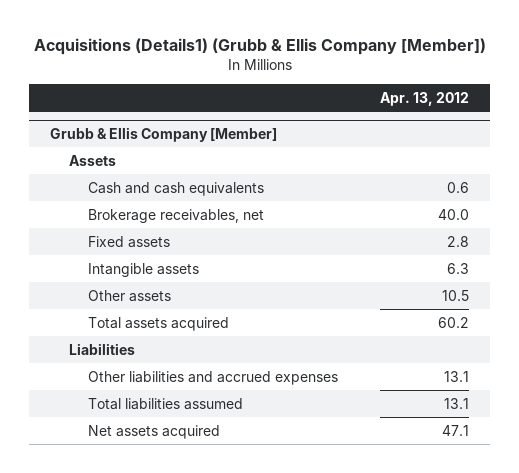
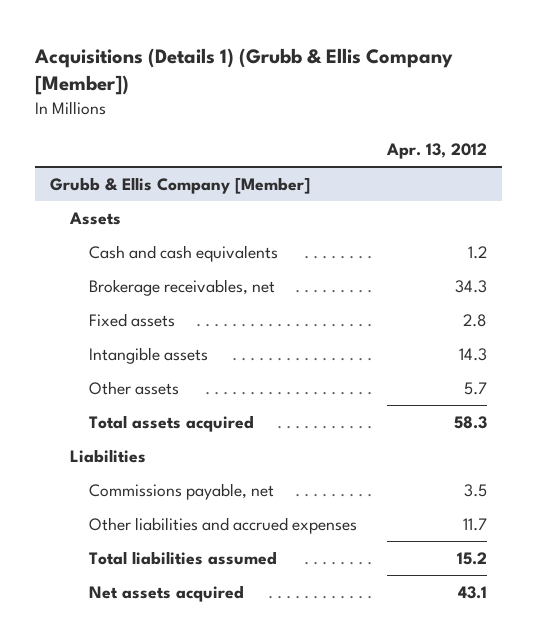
- Acquisitions (Details1) (Grubb & Ellis Company [Member])
+ Acquisitions (Details 1) (Grubb & Ellis Company [Member])
@ Grubb & Ellis Company [Member]
- Cash and cash equivalents | 0.6
- Brokerage receivables, net | 40.0
+ Cash and cash equivalents | 1.2
+ Brokerage receivables, net | 34.3
- Intangible assets | 6.3
- Other assets | 10.5
- Total assets acquired | 60.2
+ Intangible assets | 14.3
+ Other assets | 5.7
+ Total assets acquired | 58.3
- Other liabilities and accrued expenses | 13.1
- Total liabilities assumed | 13.1
- Net assets acquired | 47.1
+ Commissions payable, net | 3.5
+ Other liabilities and accrued expenses | 11.7
+ Total liabilities assumed | 15.2
+ Net assets acquired | 43.1

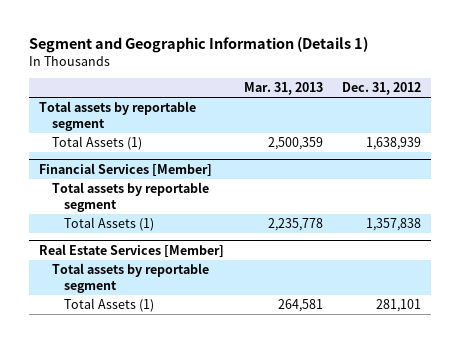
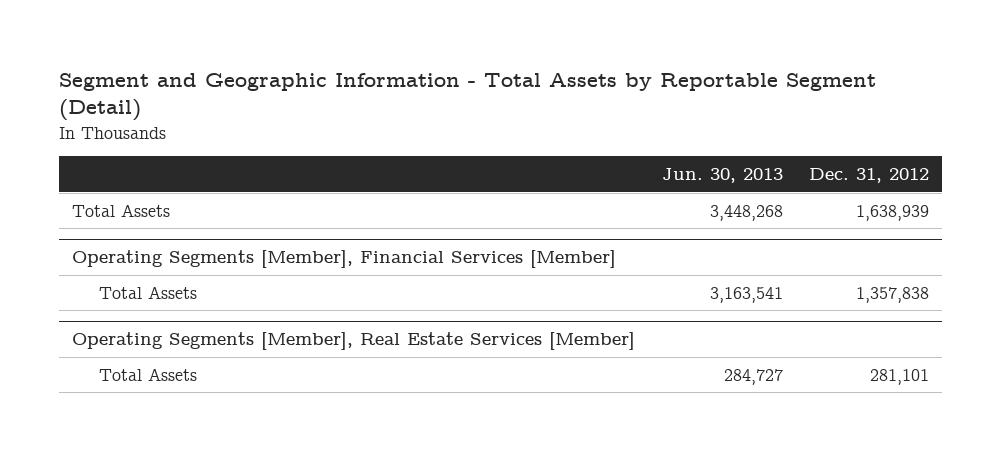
- Segment and Geographic Information (Details 1)
+ Segment and Geographic Information - Total Assets by Reportable Segment (Detail)
- | Mar. 31, 2013 | Dec. 31, 2012
+ | Jun. 30, 2013 | Dec. 31, 2012
- Total assets by reportable segment
- Total Assets (1) | 2,500,359 | 1,638,939
- Financial Services [Member]
- Total assets by reportable segment
- Total Assets (1) | 2,235,778 | 1,357,838
- Real Estate Services [Member]
- Total assets by reportable segment
- Total Assets (1) | 264,581 | 281,101
+ Total Assets | 3,448,268 | 1,638,939
+ Operating Segments [Member], Financial Services [Member]
+ Total Assets | 3,163,541 | 1,357,838
+ Operating Segments [Member], Real Estate Services [Member]
+ Total Assets | 284,727 | 281,101

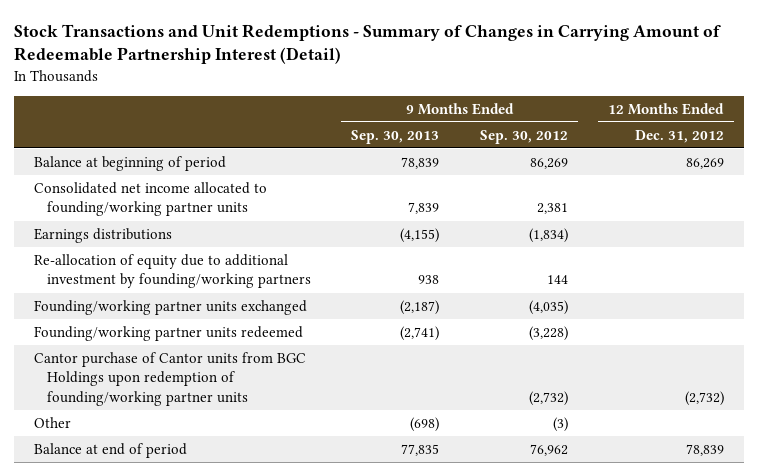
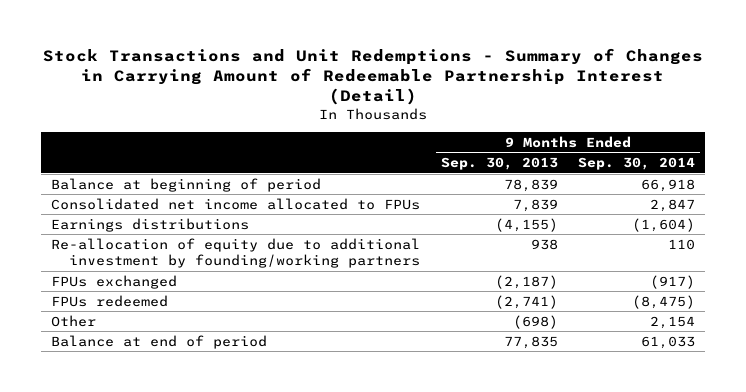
- | 9 Months Ended Sep. 30, 2013 | 9 Months Ended Sep. 30, 2012 | 12 Months Ended Dec. 31, 2012
+ | 9 Months Ended Sep. 30, 2013 | 9 Months Ended Sep. 30, 2014
- Consolidated net income allocated to founding/working partner units | 7,839 | 2,381 |
+ Consolidated net income allocated to FPUs | 7,839 | 2,847
- Founding/working partner units exchanged | (2,187) | (4,035) |
- Founding/working partner units redeemed | (2,741) | (3,228) |
- Cantor purchase of Cantor units from BGC Holdings upon redemption of founding/working partner units | | (2,732) | (2,732)
+ FPUs exchanged | (2,187) | (917)
+ FPUs redeemed | (2,741) | (8,475)

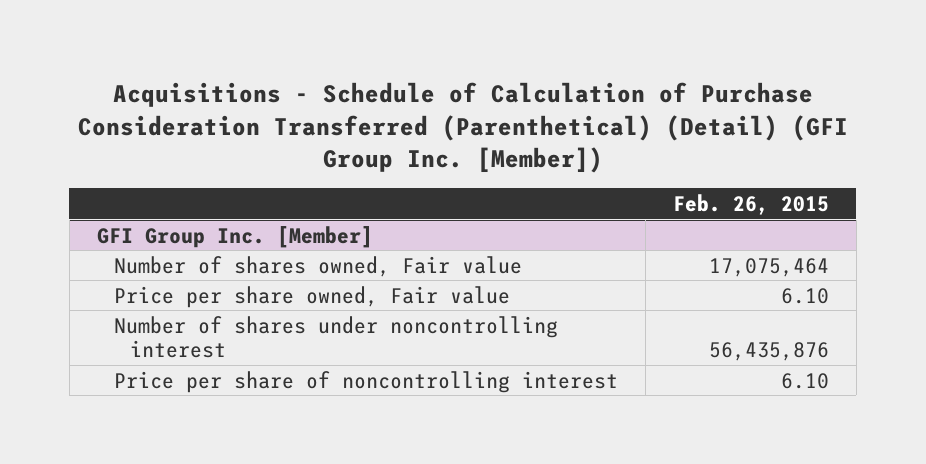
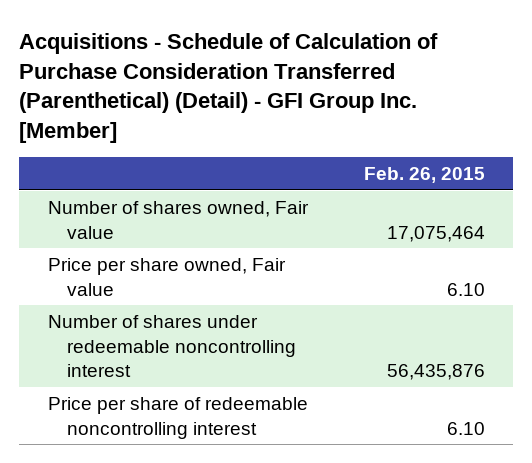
- Acquisitions - Schedule of Calculation of Purchase Consideration Transferred (Parenthetical) (Detail) (GFI Group Inc. [Member])
+ Acquisitions - Schedule of Calculation of Purchase Consideration Transferred (Parenthetical) (Detail) - GFI Group Inc. [Member]
- GFI Group Inc. [Member]
- Number of shares under noncontrolling interest | 56,435,876
- Price per share of noncontrolling interest | 6.10
+ Number of shares under redeemable noncontrolling interest | 56,435,876
+ Price per share of redeemable noncontrolling interest | 6.10

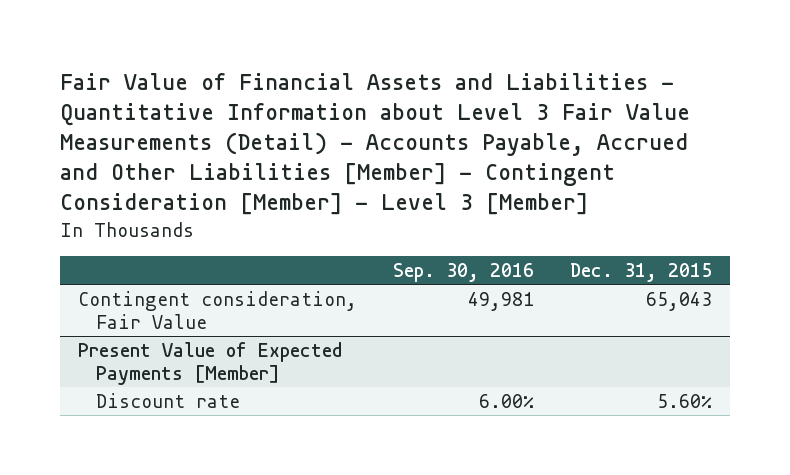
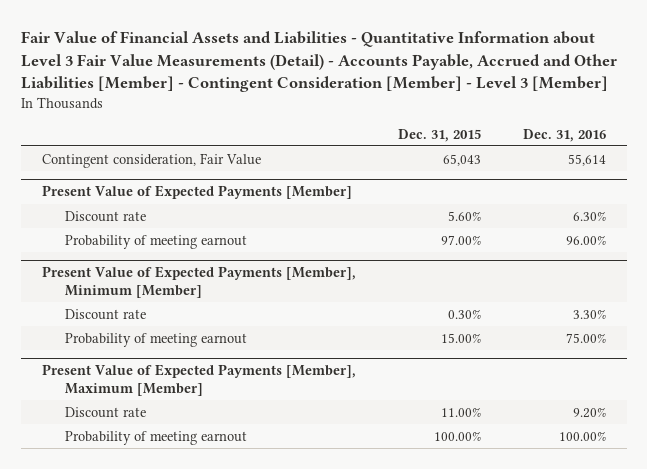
- | Sep. 30, 2016 | Dec. 31, 2015
+ | Dec. 31, 2015 | Dec. 31, 2016
@ Present Value of Expected Payments [Member]
+ Probability of meeting earnout | 97.00% | 96.00%
+ Present Value of Expected Payments [Member], Minimum [Member]
+ Discount rate | 0.30% | 3.30%
+ Probability of meeting earnout | 15.00% | 75.00%
+ Present Value of Expected Payments [Member], Maximum [Member]
+ Discount rate | 11.00% | 9.20%
+ Probability of meeting earnout | 100.00% | 100.00%

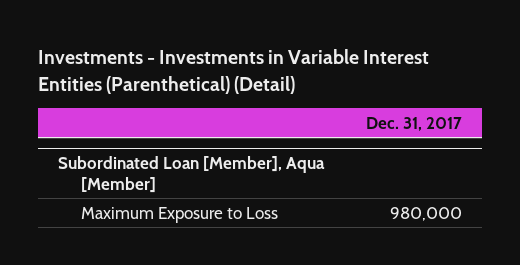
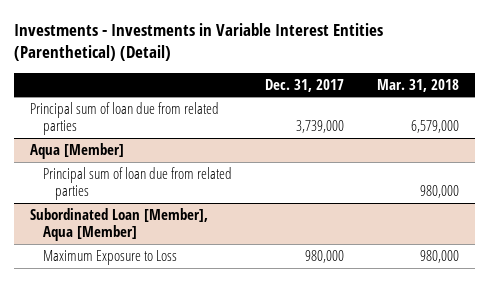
- | Dec. 31, 2017
+ | Dec. 31, 2017 | Mar. 31, 2018
+ Principal sum of loan due from related parties | 3,739,000 | 6,579,000
+ Aqua [Member]
+ Principal sum of loan due from related parties | | 980,000

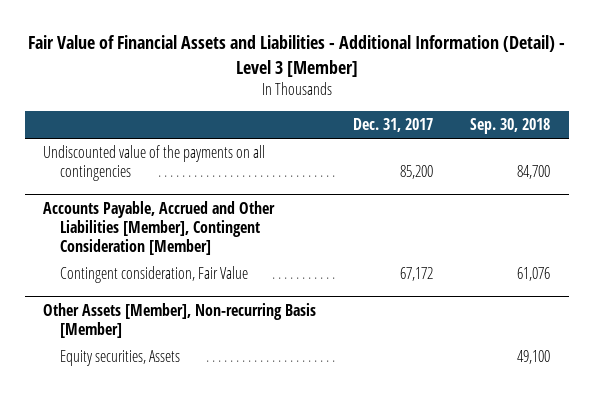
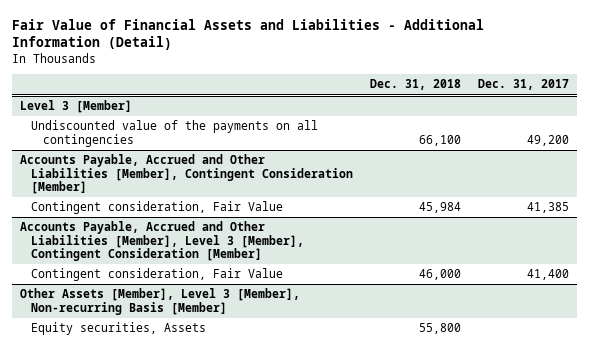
- Fair Value of Financial Assets and Liabilities - Additional Information (Detail) - Level 3 [Member]
+ Fair Value of Financial Assets and Liabilities - Additional Information (Detail)
- | Dec. 31, 2017 | Sep. 30, 2018
+ | Dec. 31, 2018 | Dec. 31, 2017
- Undiscounted value of the payments on all contingencies | 85,200 | 84,700
+ Level 3 [Member]
+ Undiscounted value of the payments on all contingencies | 66,100 | 49,200
@ Accounts Payable, Accrued and Other Liabilities [Member], Contingent Consideration [Member]
- Contingent consideration, Fair Value | 67,172 | 61,076
- Other Assets [Member], Non-recurring Basis [Member]
@ Accounts Payable, Accrued and Other Liabilities [Member], Contingent Consideration [Member]
+ Contingent consideration, Fair Value | 45,984 | 41,385
+ Accounts Payable, Accrued and Other Liabilities [Member], Level 3 [Member], Contingent Consideration [Member]
+ Contingent consideration, Fair Value | 46,000 | 41,400
+ Other Assets [Member], Level 3 [Member], Non-recurring Basis [Member]

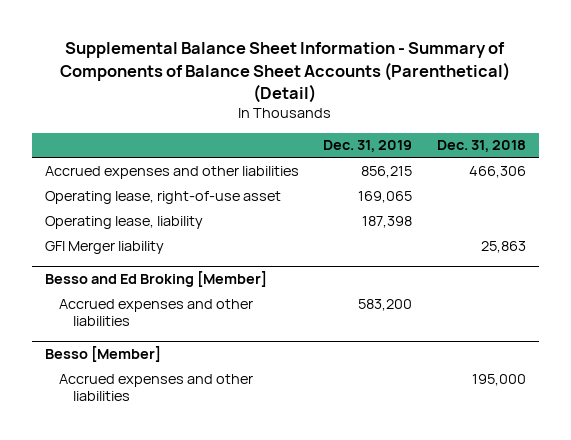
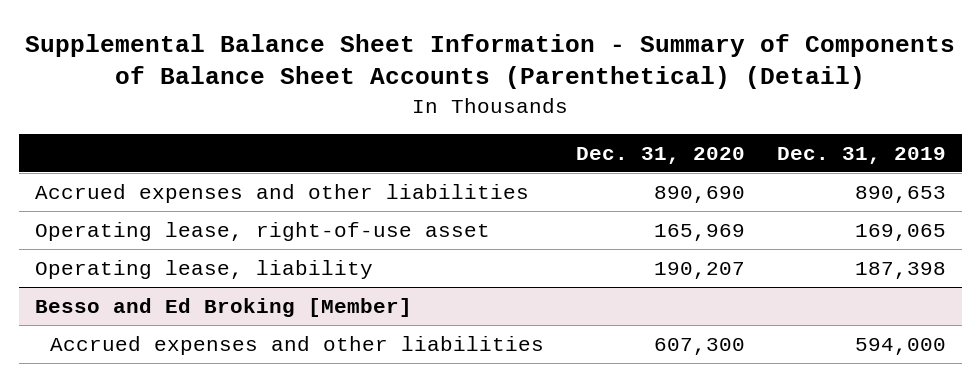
- | Dec. 31, 2019 | Dec. 31, 2018
+ | Dec. 31, 2020 | Dec. 31, 2019
- Accrued expenses and other liabilities | 856,215 | 466,306
+ Accrued expenses and other liabilities | 890,690 | 890,653
- GFI Merger liability | | 25,863
@ Besso and Ed Broking [Member]
- Accrued expenses and other liabilities | 583,200 |
- Besso [Member]
- Accrued expenses and other liabilities | | 195,000
@ Besso and Ed Broking [Member]
+ Accrued expenses and other liabilities | 607,300 | 594,000

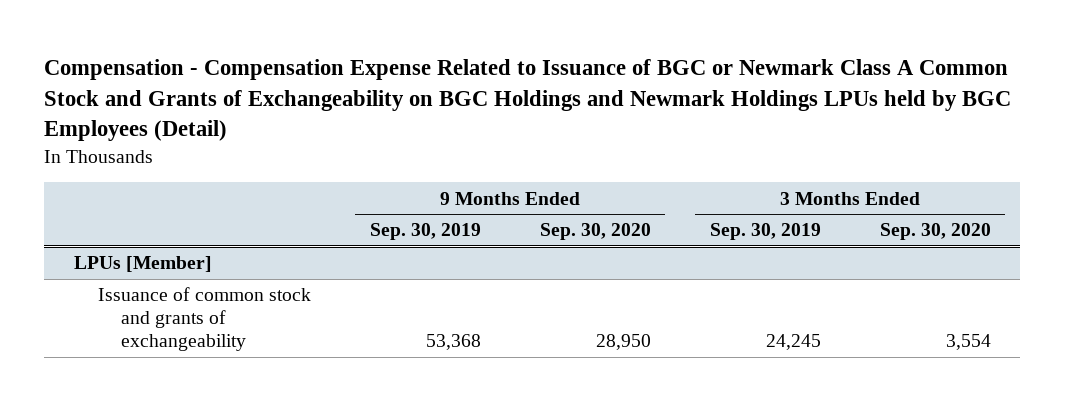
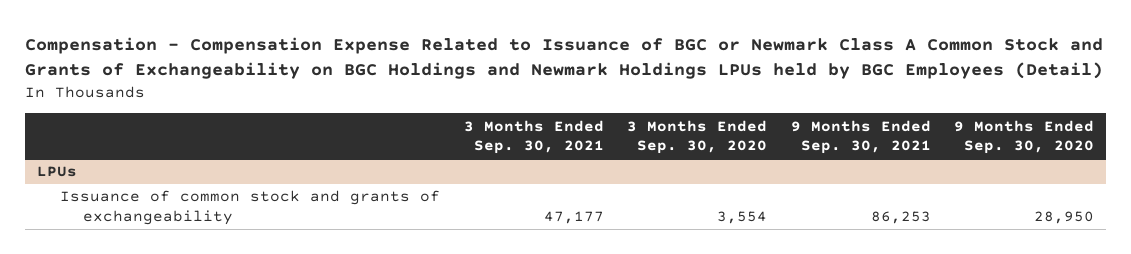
- | 9 Months Ended Sep. 30, 2019 | 9 Months Ended Sep. 30, 2020 | 3 Months Ended Sep. 30, 2019 | 3 Months Ended Sep. 30, 2020
+ | 3 Months Ended Sep. 30, 2021 | 3 Months Ended Sep. 30, 2020 | 9 Months Ended Sep. 30, 2021 | 9 Months Ended Sep. 30, 2020
- LPUs [Member]
+ LPUs

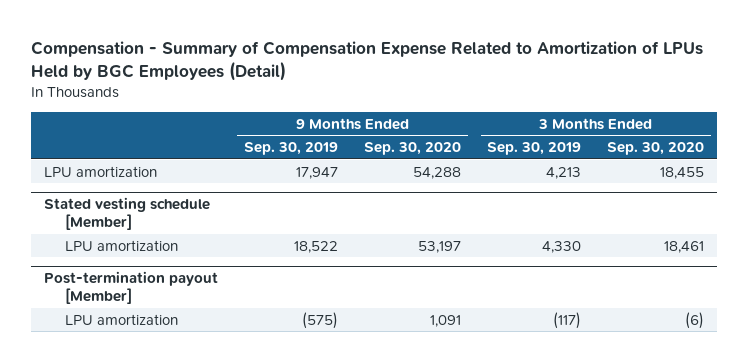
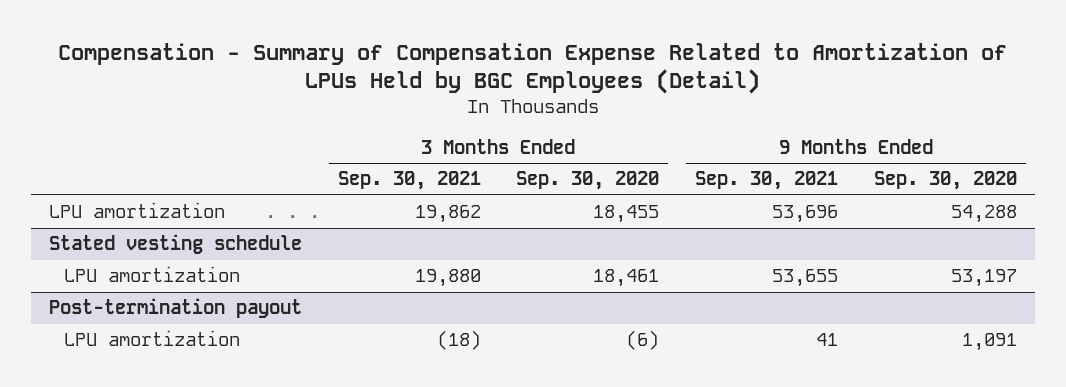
- | 9 Months Ended Sep. 30, 2019 | 9 Months Ended Sep. 30, 2020 | 3 Months Ended Sep. 30, 2019 | 3 Months Ended Sep. 30, 2020
+ | 3 Months Ended Sep. 30, 2021 | 3 Months Ended Sep. 30, 2020 | 9 Months Ended Sep. 30, 2021 | 9 Months Ended Sep. 30, 2020
- Stated vesting schedule [Member]
+ Stated vesting schedule
- Post-termination payout [Member]
+ Post-termination payout

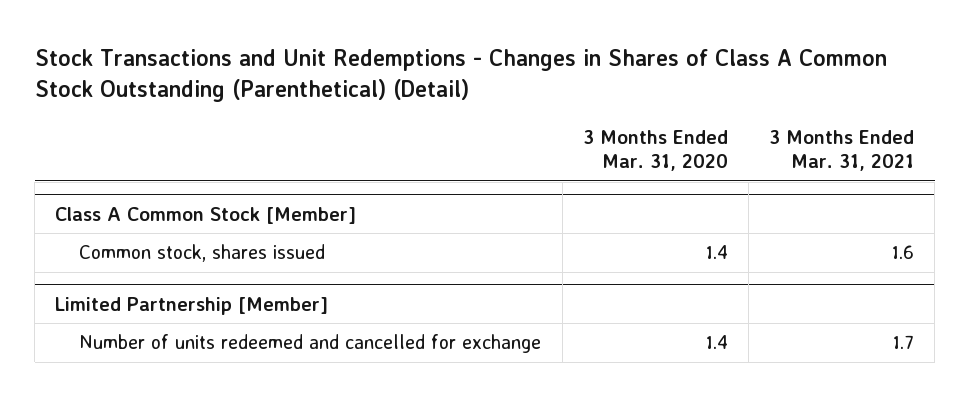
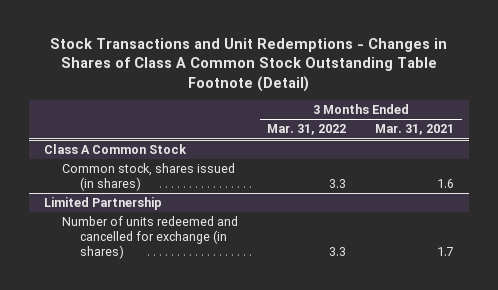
- Stock Transactions and Unit Redemptions - Changes in Shares of Class A Common Stock Outstanding (Parenthetical) (Detail)
+ Stock Transactions and Unit Redemptions - Changes in Shares of Class A Common Stock Outstanding Table Footnote (Detail)
- | 3 Months Ended Mar. 31, 2020 | 3 Months Ended Mar. 31, 2021
+ | 3 Months Ended Mar. 31, 2022 | 3 Months Ended Mar. 31, 2021
- Class A Common Stock [Member]
- Common stock, shares issued | 1.4 | 1.6
- Limited Partnership [Member]
- Number of units redeemed and cancelled for exchange | 1.4 | 1.7
+ Class A Common Stock
+ Common stock, shares issued (in shares) | 3.3 | 1.6
+ Limited Partnership
+ Number of units redeemed and cancelled for exchange (in shares) | 3.3 | 1.7

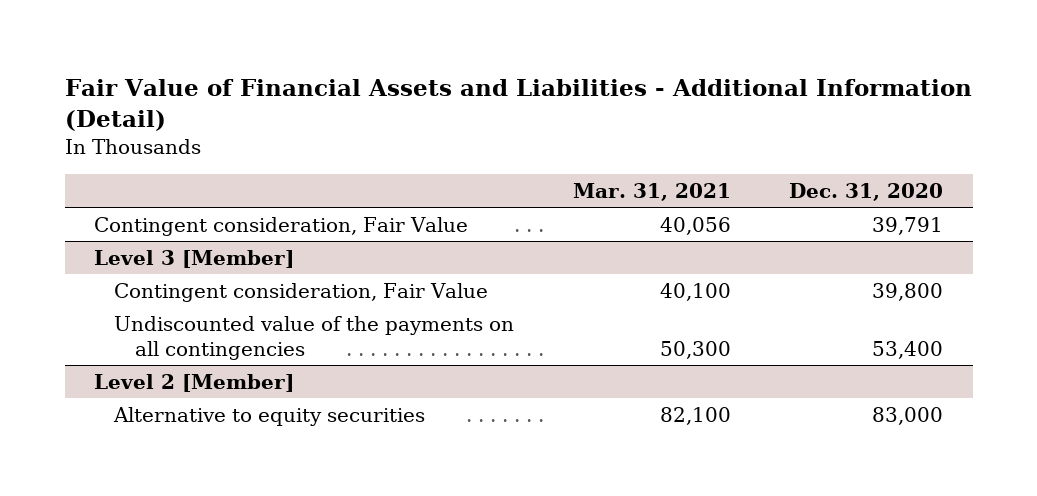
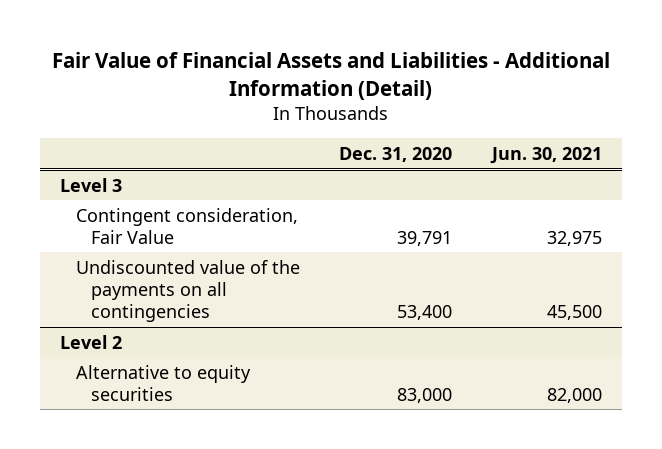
- | Mar. 31, 2021 | Dec. 31, 2020
+ | Dec. 31, 2020 | Jun. 30, 2021
+ Level 3
- Level 3 [Member]
- Contingent consideration, Fair Value | 40,100 | 39,800
- Level 2 [Member]
+ Level 2

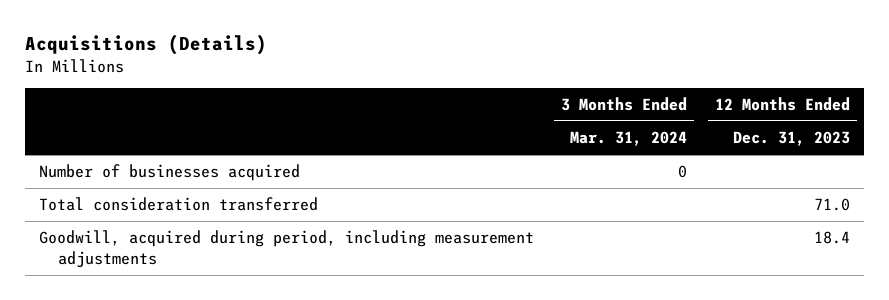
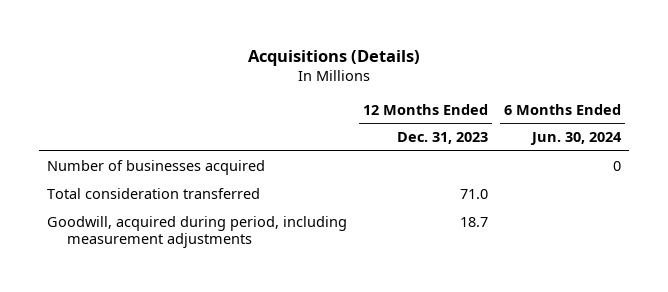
- | 3 Months Ended Mar. 31, 2024 | 12 Months Ended Dec. 31, 2023
+ | 12 Months Ended Dec. 31, 2023 | 6 Months Ended Jun. 30, 2024
- Goodwill, acquired during period, including measurement adjustments | | 18.4
+ Goodwill, acquired during period, including measurement adjustments | 18.7 |

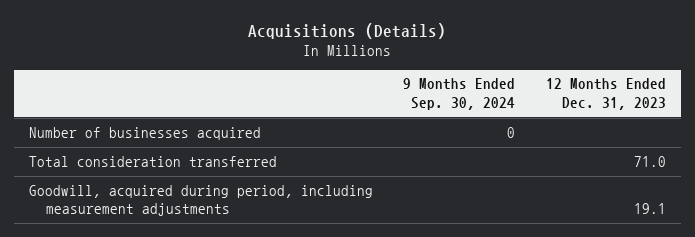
- | 12 Months Ended Dec. 31, 2023 | 6 Months Ended Jun. 30, 2024
+ | 9 Months Ended Sep. 30, 2024 | 12 Months Ended Dec. 31, 2023
- Goodwill, acquired during period, including measurement adjustments | 18.7 |
+ Goodwill, acquired during period, including measurement adjustments | | 19.1

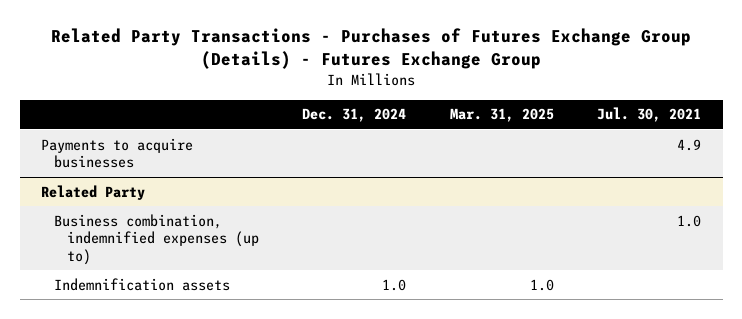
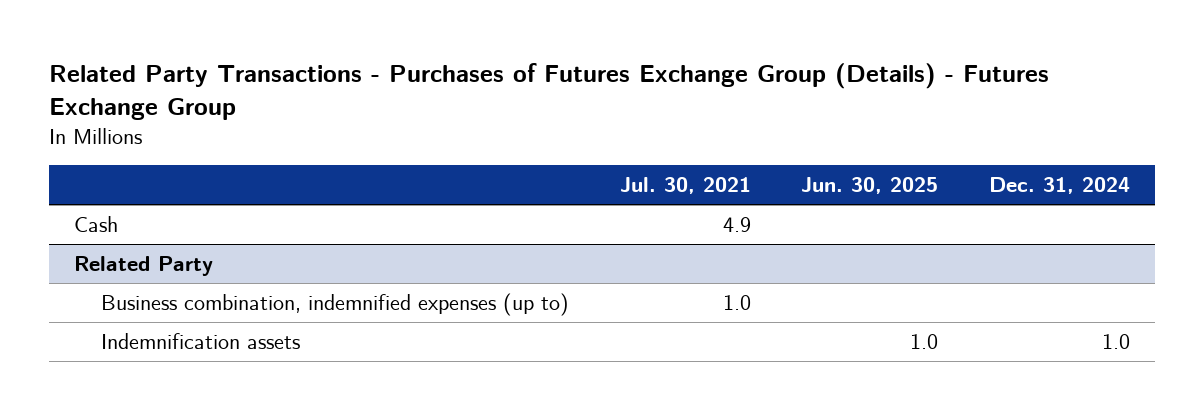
- | Dec. 31, 2024 | Mar. 31, 2025 | Jul. 30, 2021
+ | Jul. 30, 2021 | Jun. 30, 2025 | Dec. 31, 2024
- Payments to acquire businesses | | | 4.9
+ Cash | 4.9 | |

